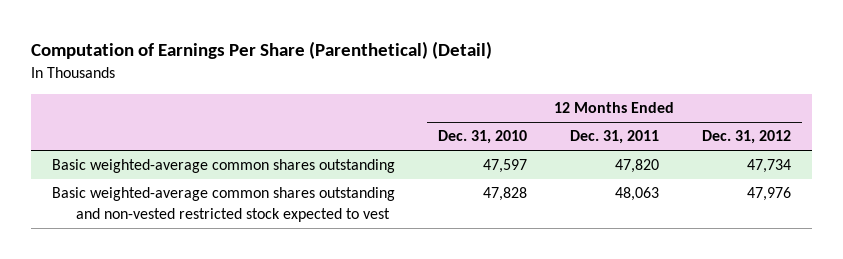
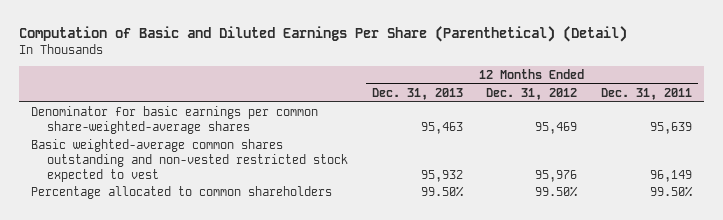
- Computation of Earnings Per Share (Parenthetical) (Detail)
+ Computation of Basic and Diluted Earnings Per Share (Parenthetical) (Detail)
- | 12 Months Ended Dec. 31, 2010 | 12 Months Ended Dec. 31, 2011 | 12 Months Ended Dec. 31, 2012
+ | 12 Months Ended Dec. 31, 2013 | 12 Months Ended Dec. 31, 2012 | 12 Months Ended Dec. 31, 2011
- Basic weighted-average common shares outstanding | 47,597 | 47,820 | 47,734
- Basic weighted-average common shares outstanding and non-vested restricted stock expected to vest | 47,828 | 48,063 | 47,976
+ Denominator for basic earnings per common share-weighted-average shares | 95,463 | 95,469 | 95,639
+ Basic weighted-average common shares outstanding and non-vested restricted stock expected to vest | 95,932 | 95,976 | 96,149
+ Percentage allocated to common shareholders | 99.50% | 99.50% | 99.50%

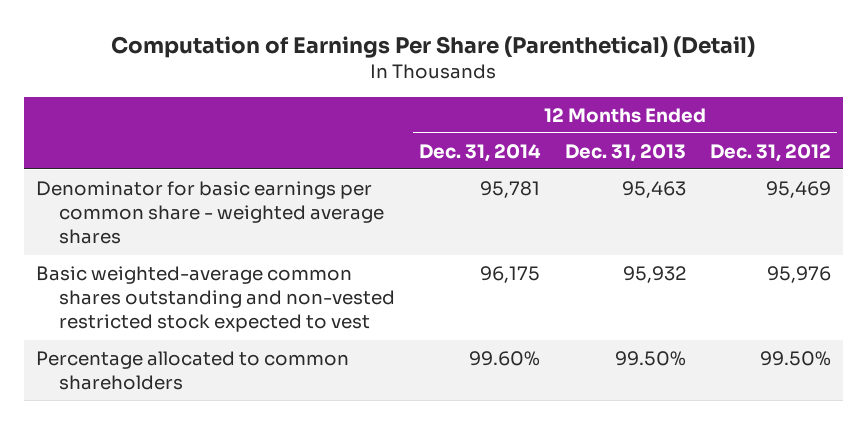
- Computation of Basic and Diluted Earnings Per Share (Parenthetical) (Detail)
+ Computation of Earnings Per Share (Parenthetical) (Detail)
- | 12 Months Ended Dec. 31, 2013 | 12 Months Ended Dec. 31, 2012 | 12 Months Ended Dec. 31, 2011
+ | 12 Months Ended Dec. 31, 2014 | 12 Months Ended Dec. 31, 2013 | 12 Months Ended Dec. 31, 2012
- Denominator for basic earnings per common share-weighted-average shares | 95,463 | 95,469 | 95,639
+ Denominator for basic earnings per common share - weighted average shares | 95,781 | 95,463 | 95,469

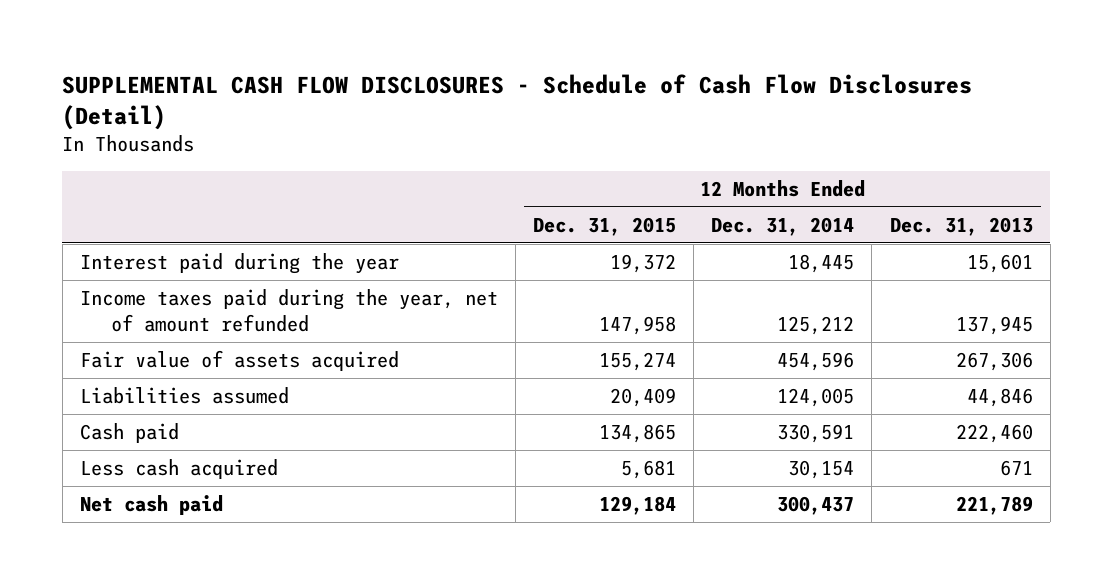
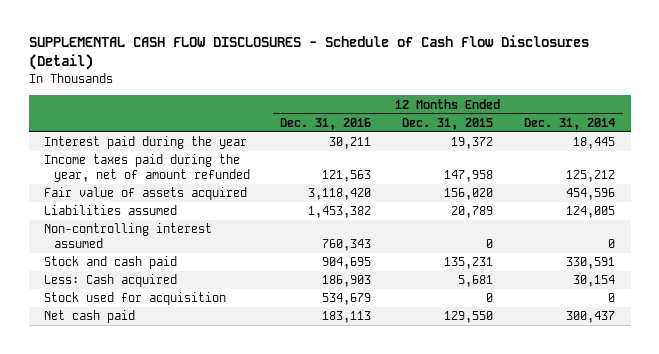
- | 12 Months Ended Dec. 31, 2015 | 12 Months Ended Dec. 31, 2014 | 12 Months Ended Dec. 31, 2013
+ | 12 Months Ended Dec. 31, 2016 | 12 Months Ended Dec. 31, 2015 | 12 Months Ended Dec. 31, 2014
- Fair value of assets acquired | 155,274 | 454,596 | 267,306
- Liabilities assumed | 20,409 | 124,005 | 44,846
- Cash paid | 134,865 | 330,591 | 222,460
- Less cash acquired | 5,681 | 30,154 | 671
- Net cash paid | 129,184 | 300,437 | 221,789
+ Fair value of assets acquired | 3,118,420 | 156,020 | 454,596
+ Liabilities assumed | 1,453,382 | 20,789 | 124,005
+ Non-controlling interest assumed | 760,343 | 0 | 0
+ Stock and cash paid | 904,695 | 135,231 | 330,591
+ Less: Cash acquired | 186,903 | 5,681 | 30,154
+ Stock used for acquisition | 534,679 | 0 | 0
+ Net cash paid | 183,113 | 129,550 | 300,437

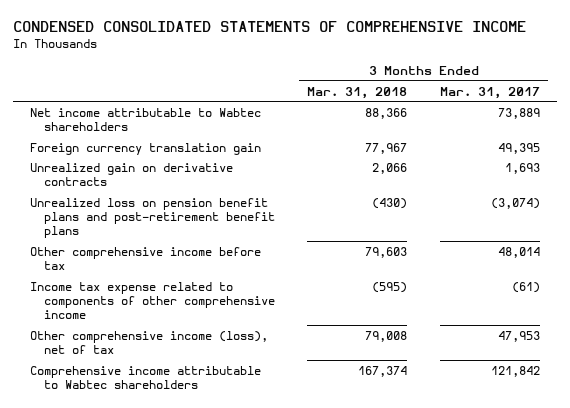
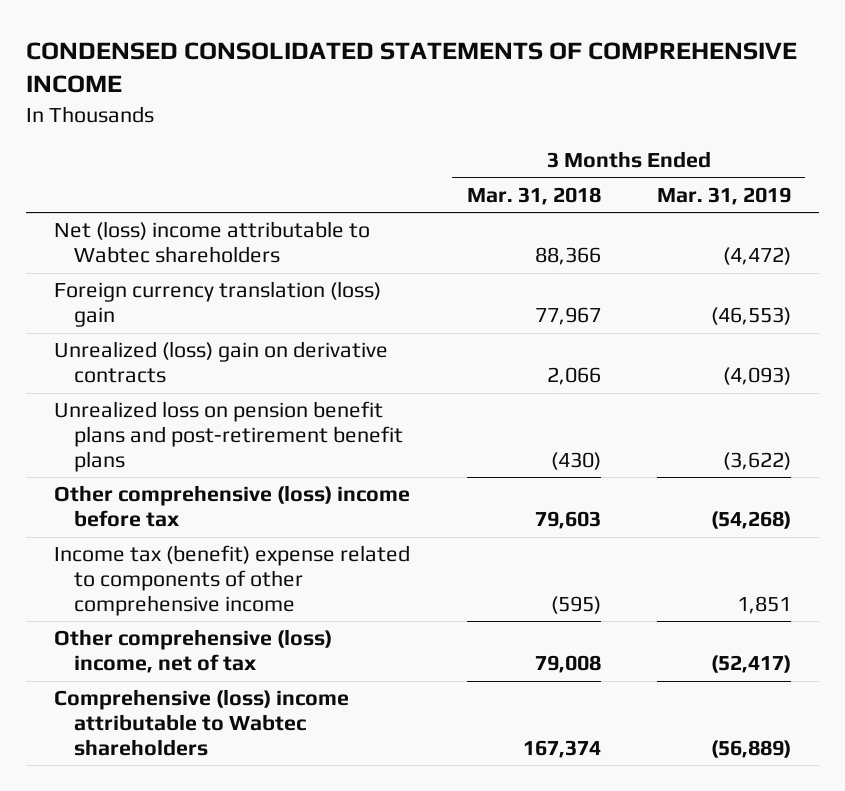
- | 3 Months Ended Mar. 31, 2018 | 3 Months Ended Mar. 31, 2017
+ | 3 Months Ended Mar. 31, 2018 | 3 Months Ended Mar. 31, 2019
- Net income attributable to Wabtec shareholders | 88,366 | 73,889
- Foreign currency translation gain | 77,967 | 49,395
- Unrealized gain on derivative contracts | 2,066 | 1,693
+ Net (loss) income attributable to Wabtec shareholders | 88,366 | (4,472)
+ Foreign currency translation (loss) gain | 77,967 | (46,553)
+ Unrealized (loss) gain on derivative contracts | 2,066 | (4,093)
- Other comprehensive income before tax | 79,603 | 48,014
- Income tax expense related to components of other comprehensive income | (595) | (61)
- Other comprehensive income (loss), net of tax | 79,008 | 47,953
- Comprehensive income attributable to Wabtec shareholders | 167,374 | 121,842
+ Other comprehensive (loss) income before tax | 79,603 | (54,268)
+ Income tax (benefit) expense related to components of other comprehensive income | (595) | 1,851
+ Other comprehensive (loss) income, net of tax | 79,008 | (52,417)
+ Comprehensive (loss) income attributable to Wabtec shareholders | 167,374 | (56,889)

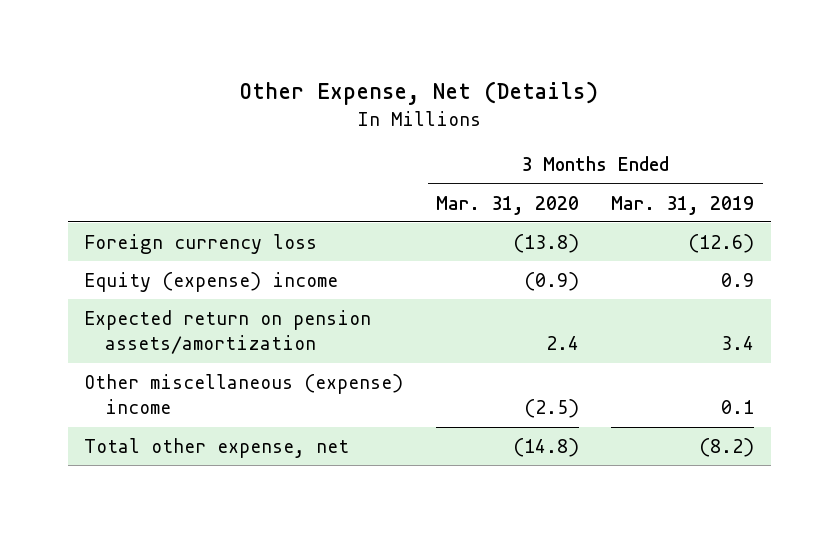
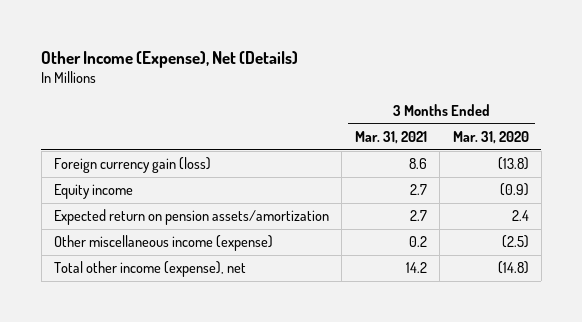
- Other Expense, Net (Details)
+ Other Income (Expense), Net (Details)
- | 3 Months Ended Mar. 31, 2020 | 3 Months Ended Mar. 31, 2019
+ | 3 Months Ended Mar. 31, 2021 | 3 Months Ended Mar. 31, 2020
- Foreign currency loss | (13.8) | (12.6)
- Equity (expense) income | (0.9) | 0.9
+ Foreign currency gain (loss) | 8.6 | (13.8)
+ Equity income | 2.7 | (0.9)
- Other miscellaneous (expense) income | (2.5) | 0.1
- Total other expense, net | (14.8) | (8.2)
+ Other miscellaneous income (expense) | 0.2 | (2.5)
+ Total other income (expense), net | 14.2 | (14.8)

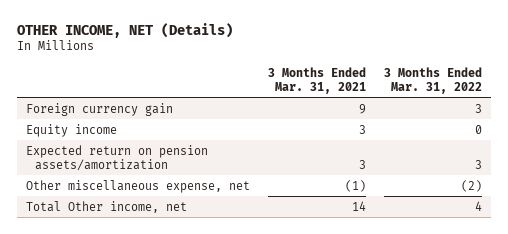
- Other Income (Expense), Net (Details)
+ OTHER INCOME, NET (Details)
- | 3 Months Ended Mar. 31, 2021 | 3 Months Ended Mar. 31, 2020
+ | 3 Months Ended Mar. 31, 2021 | 3 Months Ended Mar. 31, 2022
- Foreign currency gain (loss) | 8.6 | (13.8)
- Equity income | 2.7 | (0.9)
- Expected return on pension assets/amortization | 2.7 | 2.4
- Other miscellaneous income (expense) | 0.2 | (2.5)
- Total other income (expense), net | 14.2 | (14.8)
+ Foreign currency gain | 9 | 3
+ Equity income | 3 | 0
+ Expected return on pension assets/amortization | 3 | 3
+ Other miscellaneous expense, net | (1) | (2)
+ Total Other income, net | 14 | 4

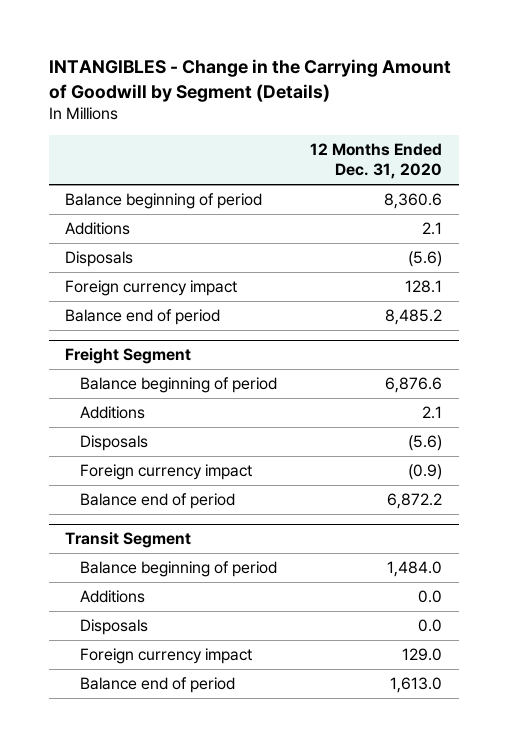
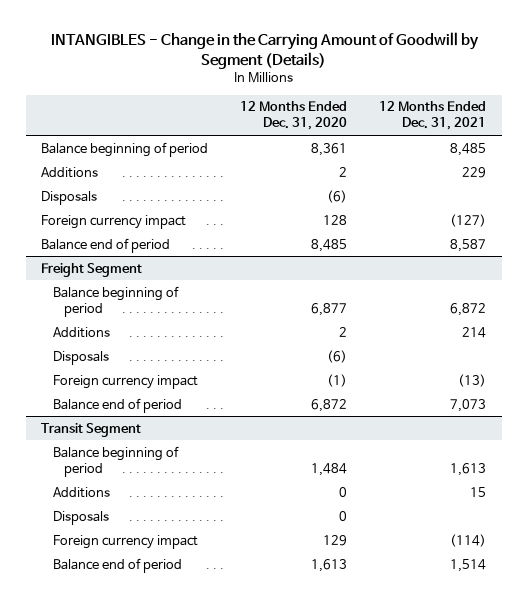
- | 12 Months Ended Dec. 31, 2020
+ | 12 Months Ended Dec. 31, 2020 | 12 Months Ended Dec. 31, 2021
- Balance beginning of period | 8,360.6
- Additions | 2.1
- Disposals | (5.6)
- Foreign currency impact | 128.1
- Balance end of period | 8,485.2
+ Balance beginning of period | 8,361 | 8,485
+ Additions | 2 | 229
+ Disposals | (6) |
+ Foreign currency impact | 128 | (127)
+ Balance end of period | 8,485 | 8,587
@ Freight Segment
- Balance beginning of period | 6,876.6
- Additions | 2.1
- Disposals | (5.6)
- Foreign currency impact | (0.9)
- Balance end of period | 6,872.2
+ Balance beginning of period | 6,877 | 6,872
+ Additions | 2 | 214
+ Disposals | (6) |
+ Foreign currency impact | (1) | (13)
+ Balance end of period | 6,872 | 7,073
@ Transit Segment
- Balance beginning of period | 1,484.0
- Additions | 0.0
- Disposals | 0.0
- Foreign currency impact | 129.0
- Balance end of period | 1,613.0
+ Balance beginning of period | 1,484 | 1,613
+ Additions | 0 | 15
+ Disposals | 0 |
+ Foreign currency impact | 129 | (114)
+ Balance end of period | 1,613 | 1,514

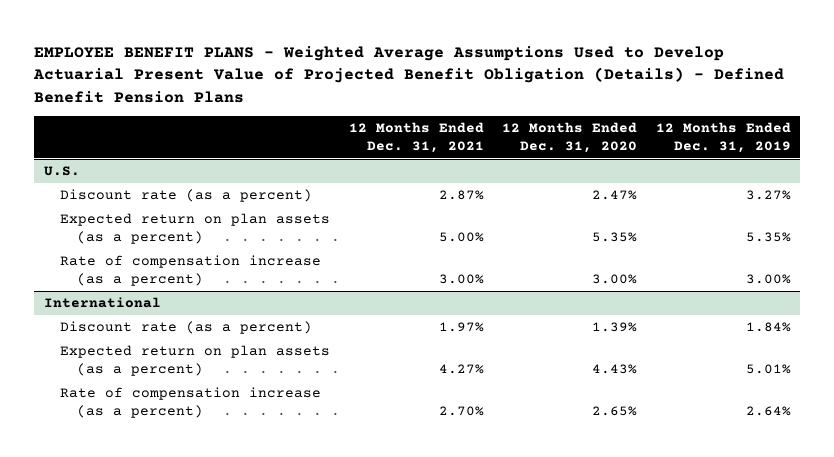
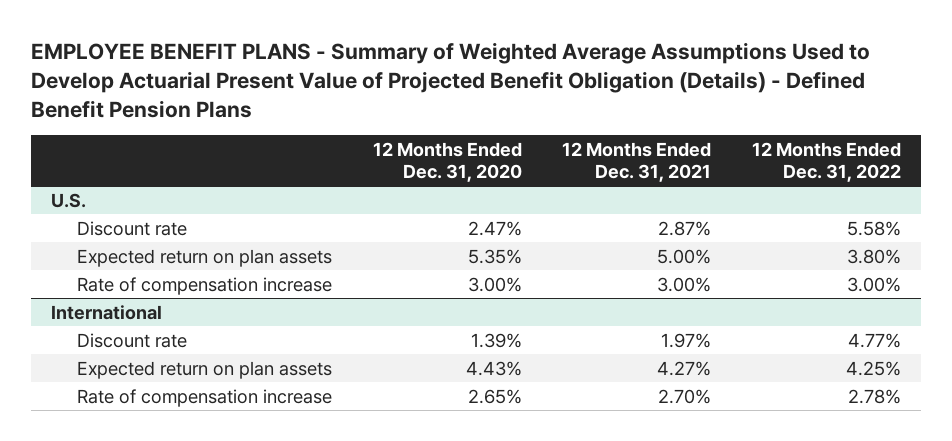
- EMPLOYEE BENEFIT PLANS - Weighted Average Assumptions Used to Develop Actuarial Present Value of Projected Benefit Obligation (Details) - Defined Benefit Pension Plans
+ EMPLOYEE BENEFIT PLANS - Summary of Weighted Average Assumptions Used to Develop Actuarial Present Value of Projected Benefit Obligation (Details) - Defined Benefit Pension Plans
- | 12 Months Ended Dec. 31, 2021 | 12 Months Ended Dec. 31, 2020 | 12 Months Ended Dec. 31, 2019
+ | 12 Months Ended Dec. 31, 2020 | 12 Months Ended Dec. 31, 2021 | 12 Months Ended Dec. 31, 2022
@ U.S.
- Discount rate (as a percent) | 2.87% | 2.47% | 3.27%
- Expected return on plan assets (as a percent) | 5.00% | 5.35% | 5.35%
- Rate of compensation increase (as a percent) | 3.00% | 3.00% | 3.00%
+ Discount rate | 2.47% | 2.87% | 5.58%
+ Expected return on plan assets | 5.35% | 5.00% | 3.80%
+ Rate of compensation increase | 3.00% | 3.00% | 3.00%
@ International
- Discount rate (as a percent) | 1.97% | 1.39% | 1.84%
- Expected return on plan assets (as a percent) | 4.27% | 4.43% | 5.01%
- Rate of compensation increase (as a percent) | 2.70% | 2.65% | 2.64%
+ Discount rate | 1.39% | 1.97% | 4.77%
+ Expected return on plan assets | 4.43% | 4.27% | 4.25%
+ Rate of compensation increase | 2.65% | 2.70% | 2.78%

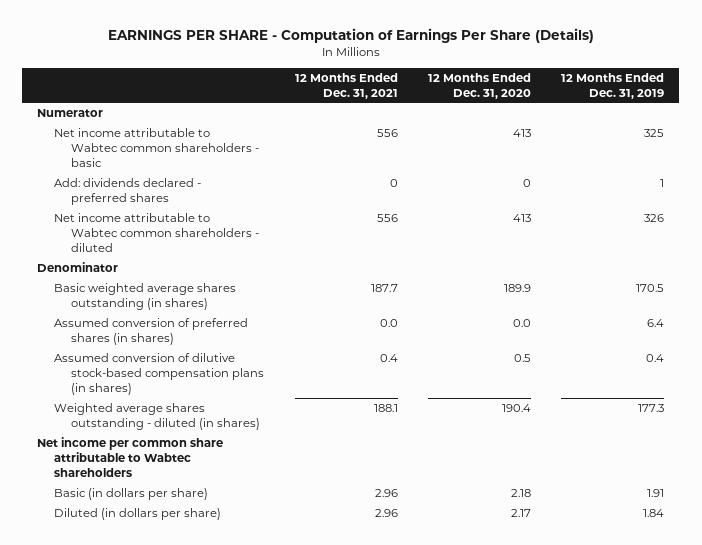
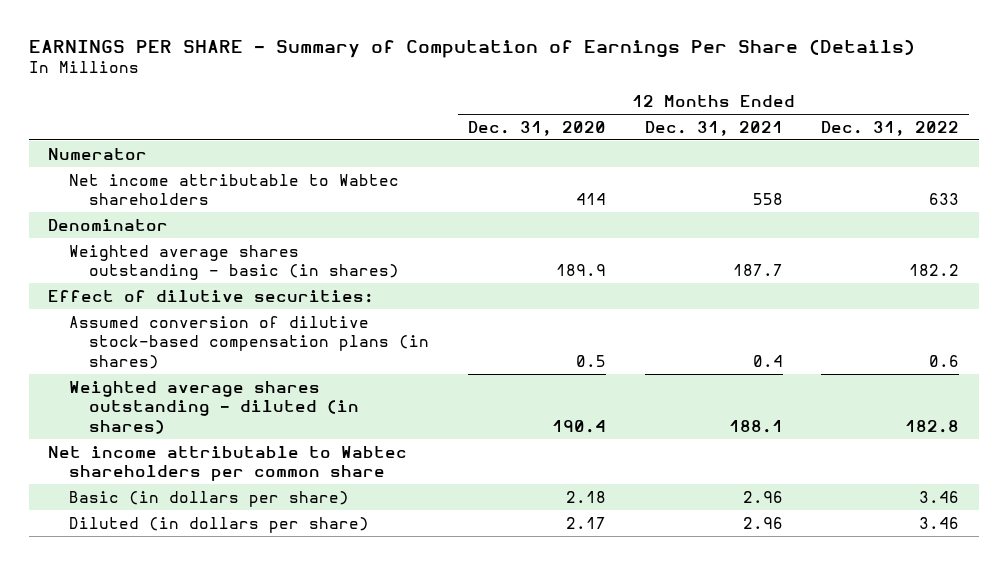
- EARNINGS PER SHARE - Computation of Earnings Per Share (Details)
+ EARNINGS PER SHARE - Summary of Computation of Earnings Per Share (Details)
- | 12 Months Ended Dec. 31, 2021 | 12 Months Ended Dec. 31, 2020 | 12 Months Ended Dec. 31, 2019
+ | 12 Months Ended Dec. 31, 2020 | 12 Months Ended Dec. 31, 2021 | 12 Months Ended Dec. 31, 2022
- Net income attributable to Wabtec common shareholders - basic | 556 | 413 | 325
- Add: dividends declared - preferred shares | 0 | 0 | 1
- Net income attributable to Wabtec common shareholders - diluted | 556 | 413 | 326
+ Net income attributable to Wabtec shareholders | 414 | 558 | 633
- Basic weighted average shares outstanding (in shares) | 187.7 | 189.9 | 170.5
- Assumed conversion of preferred shares (in shares) | 0.0 | 0.0 | 6.4
+ Weighted average shares outstanding - basic (in shares) | 189.9 | 187.7 | 182.2
+ Effect of dilutive securities:
- Net income per common share attributable to Wabtec shareholders
+ Net income attributable to Wabtec shareholders per common share

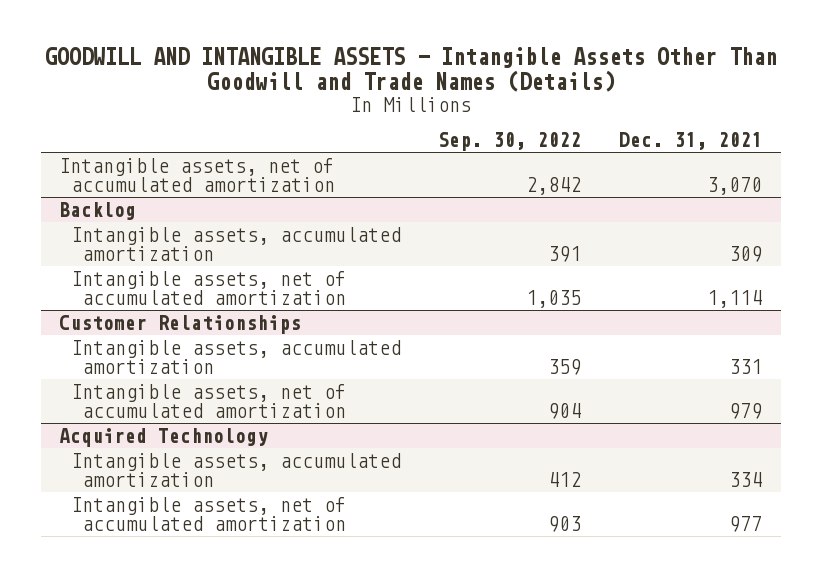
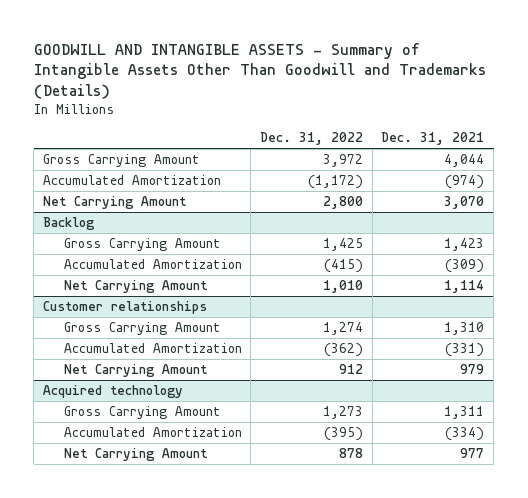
- GOODWILL AND INTANGIBLE ASSETS - Intangible Assets Other Than Goodwill and Trade Names (Details)
+ GOODWILL AND INTANGIBLE ASSETS - Summary of Intangible Assets Other Than Goodwill and Trademarks (Details)
- | Sep. 30, 2022 | Dec. 31, 2021
+ | Dec. 31, 2022 | Dec. 31, 2021
- Intangible assets, net of accumulated amortization | 2,842 | 3,070
+ Gross Carrying Amount | 3,972 | 4,044
+ Accumulated Amortization | (1,172) | (974)
+ Net Carrying Amount | 2,800 | 3,070
@ Backlog
- Intangible assets, accumulated amortization | 391 | 309
- Intangible assets, net of accumulated amortization | 1,035 | 1,114
- Customer Relationships
- Intangible assets, accumulated amortization | 359 | 331
- Intangible assets, net of accumulated amortization | 904 | 979
- Acquired Technology
- Intangible assets, accumulated amortization | 412 | 334
- Intangible assets, net of accumulated amortization | 903 | 977
@ Backlog
+ Gross Carrying Amount | 1,425 | 1,423
+ Accumulated Amortization | (415) | (309)
+ Net Carrying Amount | 1,010 | 1,114
+ Customer relationships
+ Gross Carrying Amount | 1,274 | 1,310
+ Accumulated Amortization | (362) | (331)
+ Net Carrying Amount | 912 | 979
+ Acquired technology
+ Gross Carrying Amount | 1,273 | 1,311
+ Accumulated Amortization | (395) | (334)
+ Net Carrying Amount | 878 | 977

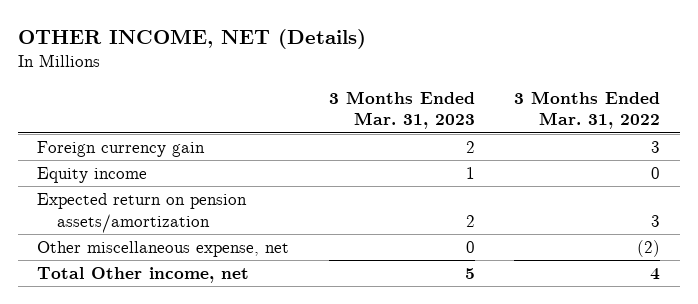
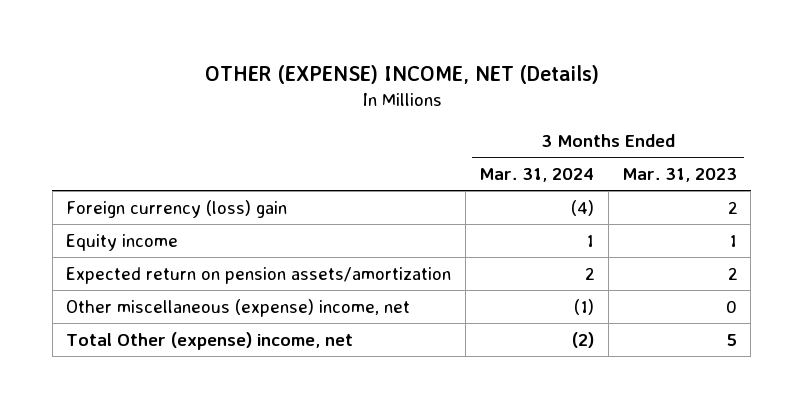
- OTHER INCOME, NET (Details)
+ OTHER (EXPENSE) INCOME, NET (Details)
- | 3 Months Ended Mar. 31, 2023 | 3 Months Ended Mar. 31, 2022
+ | 3 Months Ended Mar. 31, 2024 | 3 Months Ended Mar. 31, 2023
- Foreign currency gain | 2 | 3
+ Foreign currency (loss) gain | (4) | 2
- Other miscellaneous expense, net | 0 | (2)
- Total Other income, net | 5 | 4
+ Other miscellaneous (expense) income, net | (1) | 0
+ Total Other (expense) income, net | (2) | 5

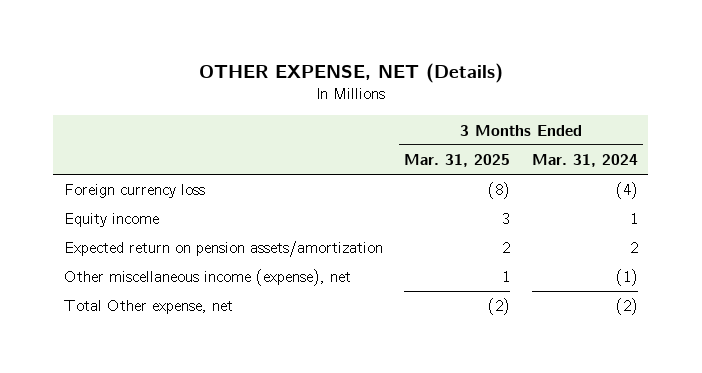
- OTHER (EXPENSE) INCOME, NET (Details)
+ OTHER EXPENSE, NET (Details)
- | 3 Months Ended Mar. 31, 2024 | 3 Months Ended Mar. 31, 2023
+ | 3 Months Ended Mar. 31, 2025 | 3 Months Ended Mar. 31, 2024
- Foreign currency (loss) gain | (4) | 2
+ Foreign currency loss | (8) | (4)
- Other miscellaneous (expense) income, net | (1) | 0
- Total Other (expense) income, net | (2) | 5
+ Other miscellaneous income (expense), net | 1 | (1)
+ Total Other expense, net | (2) | (2)

